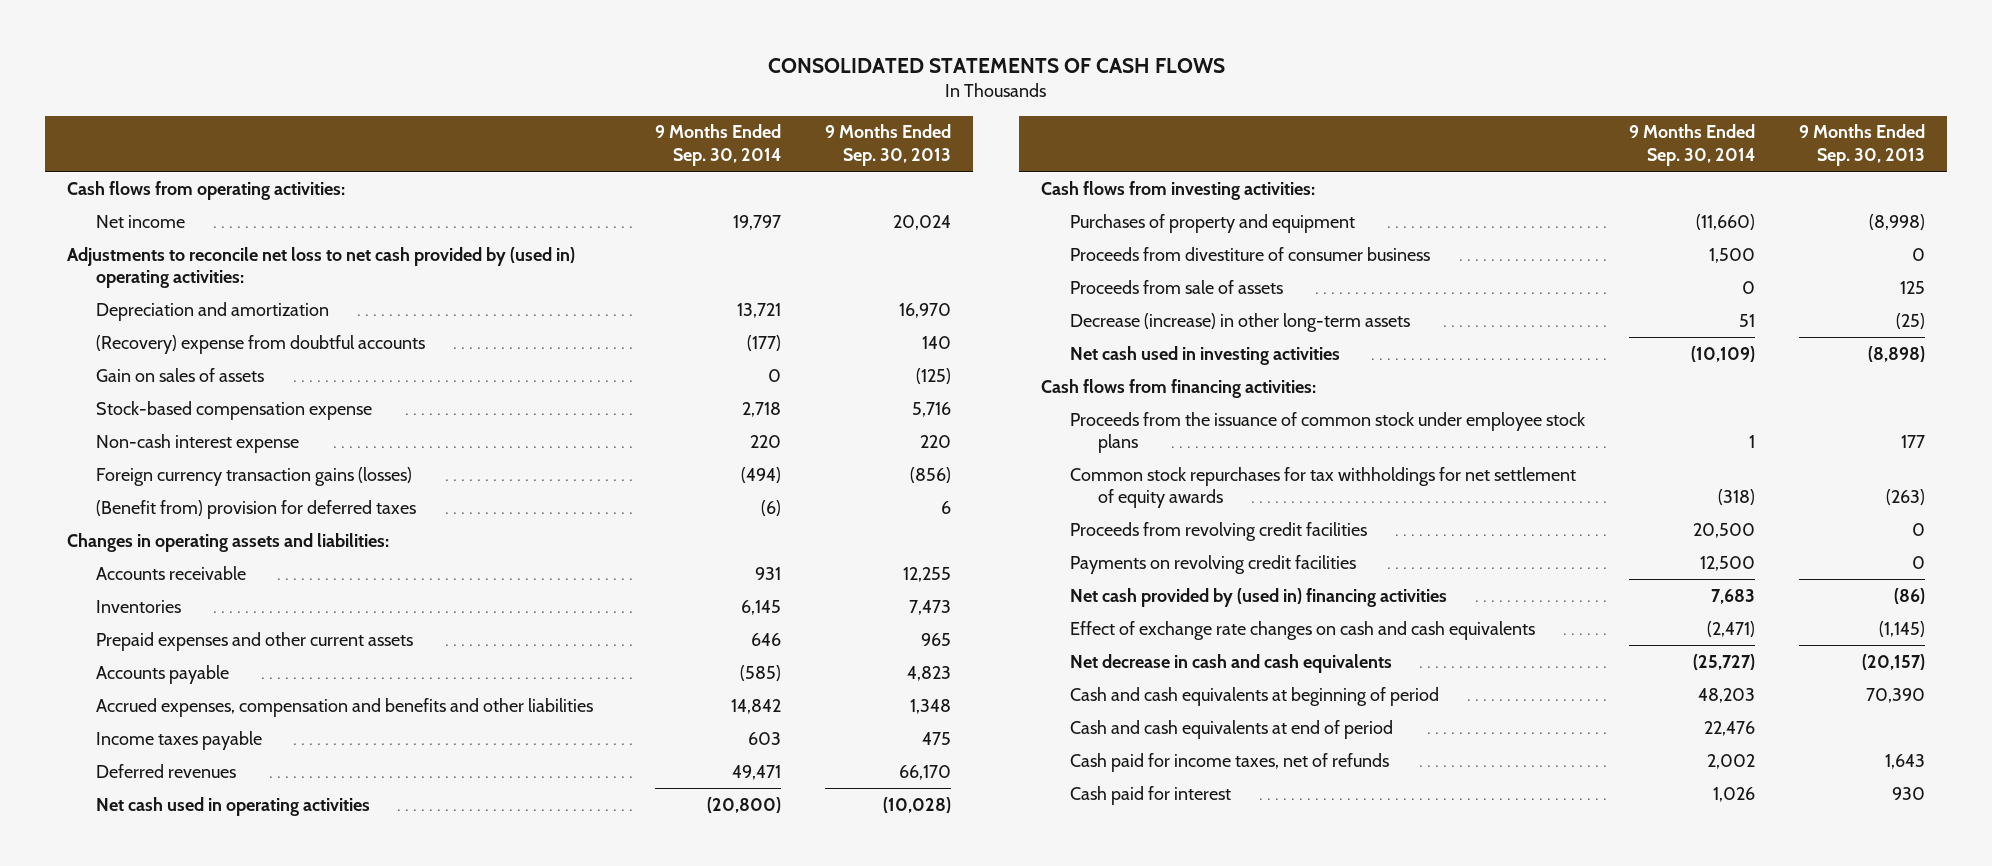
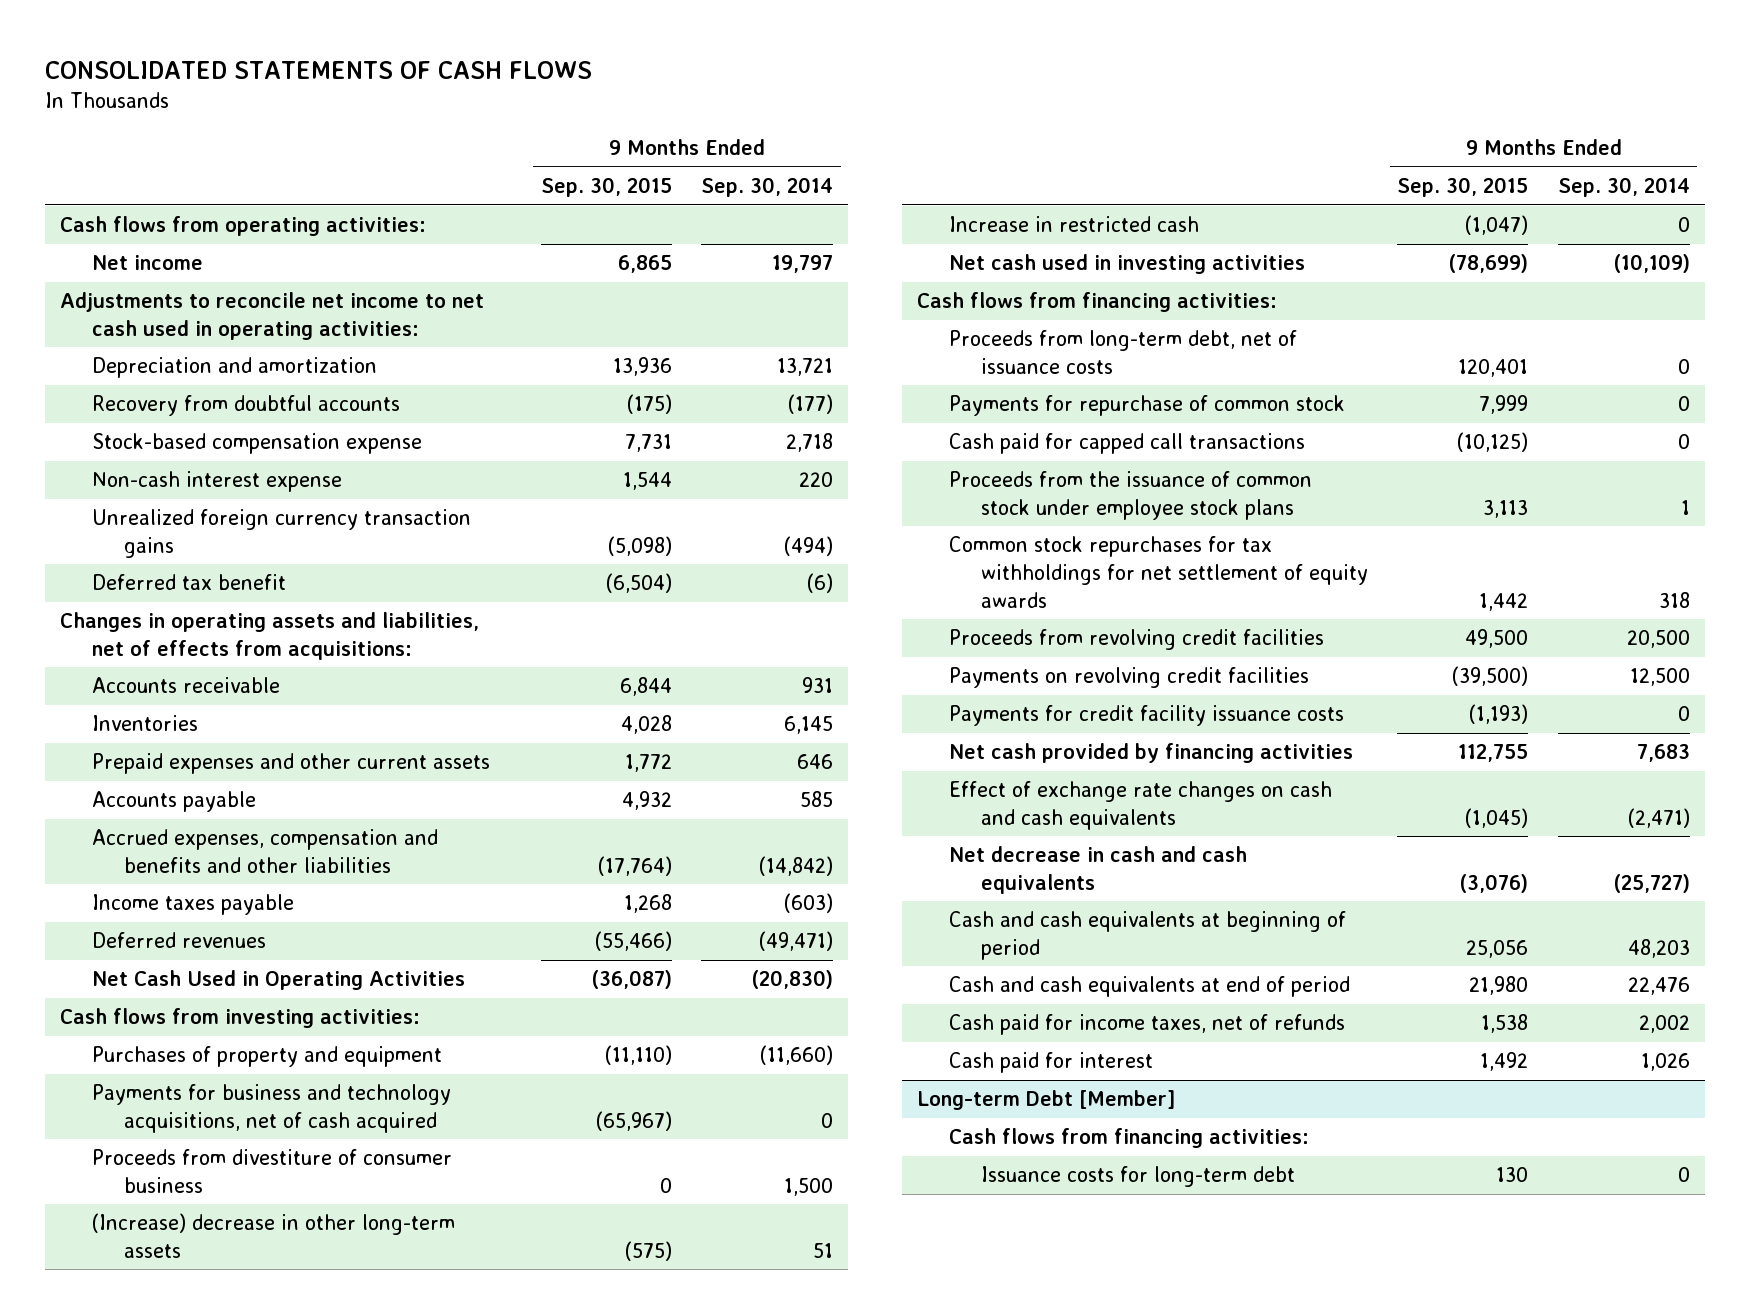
- | 9 Months Ended Sep. 30, 2014 | 9 Months Ended Sep. 30, 2013
+ | 9 Months Ended Sep. 30, 2015 | 9 Months Ended Sep. 30, 2014
- Adjustments to reconcile net loss to net cash provided by (used in) operating activities:
+ Adjustments to reconcile net income to net cash used in operating activities:
- (Recovery) expense from doubtful accounts | (177) | 140
- Gain on sales of assets | 0 | (125)
+ Recovery from doubtful accounts | (175) | (177)
- Foreign currency transaction gains (losses) | (494) | (856)
- (Benefit from) provision for deferred taxes | (6) | 6
- Changes in operating assets and liabilities:
+ Unrealized foreign currency transaction gains | (5,098) | (494)
+ Deferred tax benefit | (6,504) | (6)
+ Changes in operating assets and liabilities, net of effects from acquisitions:
- Accounts payable | (585) | 4,823
- Accrued expenses, compensation and benefits and other liabilities | 14,842 | 1,348
- Income taxes payable | 603 | 475
- Deferred revenues | 49,471 | 66,170
- Net cash used in operating activities | (20,800) | (10,028)
+ Accounts payable | 4,932 | 585
+ Accrued expenses, compensation and benefits and other liabilities | (17,764) | (14,842)
+ Income taxes payable | 1,268 | (603)
+ Deferred revenues | (55,466) | (49,471)
+ Net Cash Used in Operating Activities | (36,087) | (20,830)
+ Payments for business and technology acquisitions, net of cash acquired | (65,967) | 0
- Proceeds from sale of assets | 0 | 125
- Decrease (increase) in other long-term assets | 51 | (25)
+ (Increase) decrease in other long-term assets | (575) | 51
+ Increase in restricted cash | (1,047) | 0
+ Proceeds from long-term debt, net of issuance costs | 120,401 | 0
+ Payments for repurchase of common stock | 7,999 | 0
+ Cash paid for capped call transactions | (10,125) | 0
- Common stock repurchases for tax withholdings for net settlement of equity awards | (318) | (263)
+ Common stock repurchases for tax withholdings for net settlement of equity awards | 1,442 | 318
- Net cash provided by (used in) financing activities | 7,683 | (86)
+ Payments for credit facility issuance costs | (1,193) | 0
+ Net cash provided by financing activities | 112,755 | 7,683
+ Long-term Debt [Member]
+ Cash flows from financing activities:
+ Issuance costs for long-term debt | 130 | 0

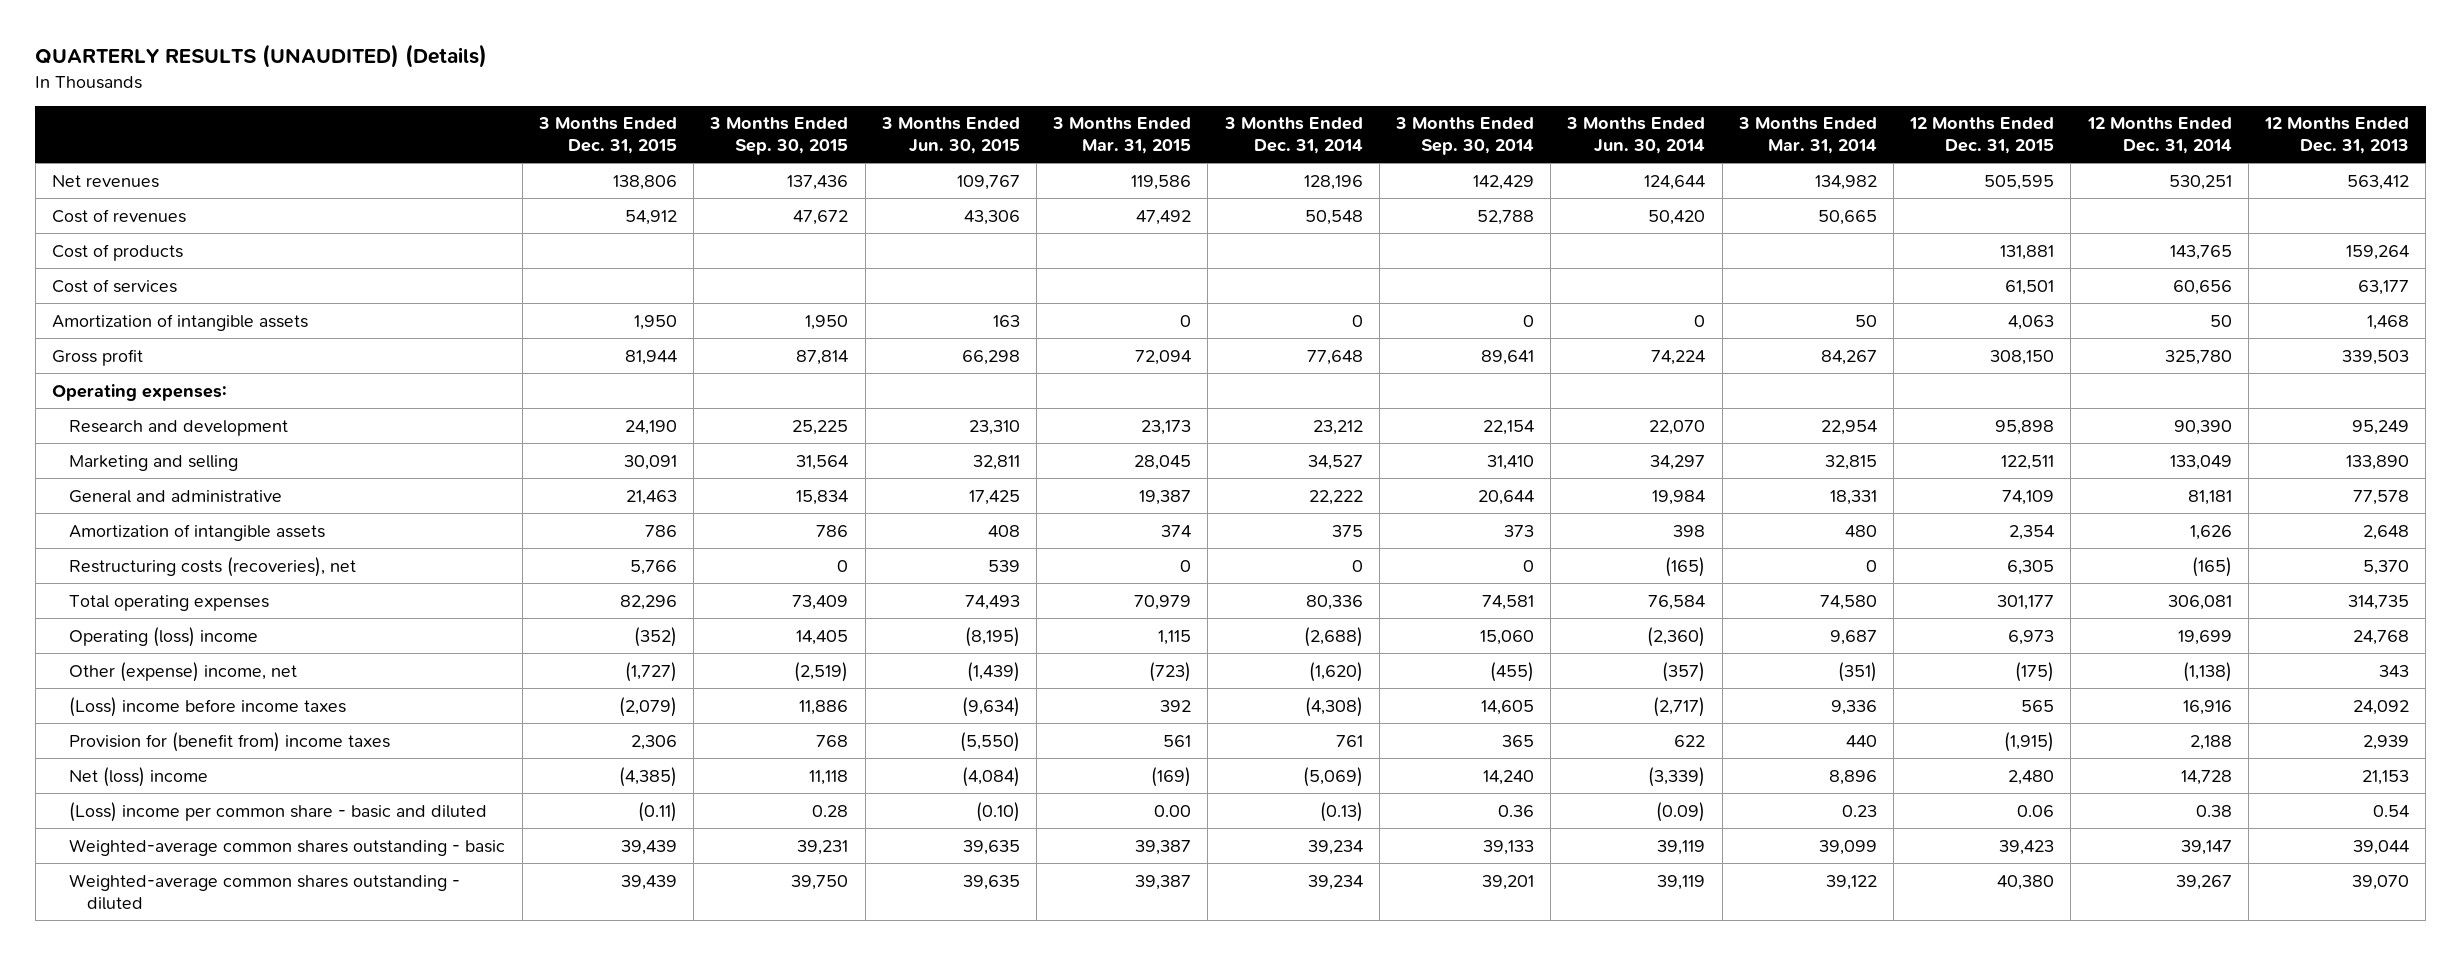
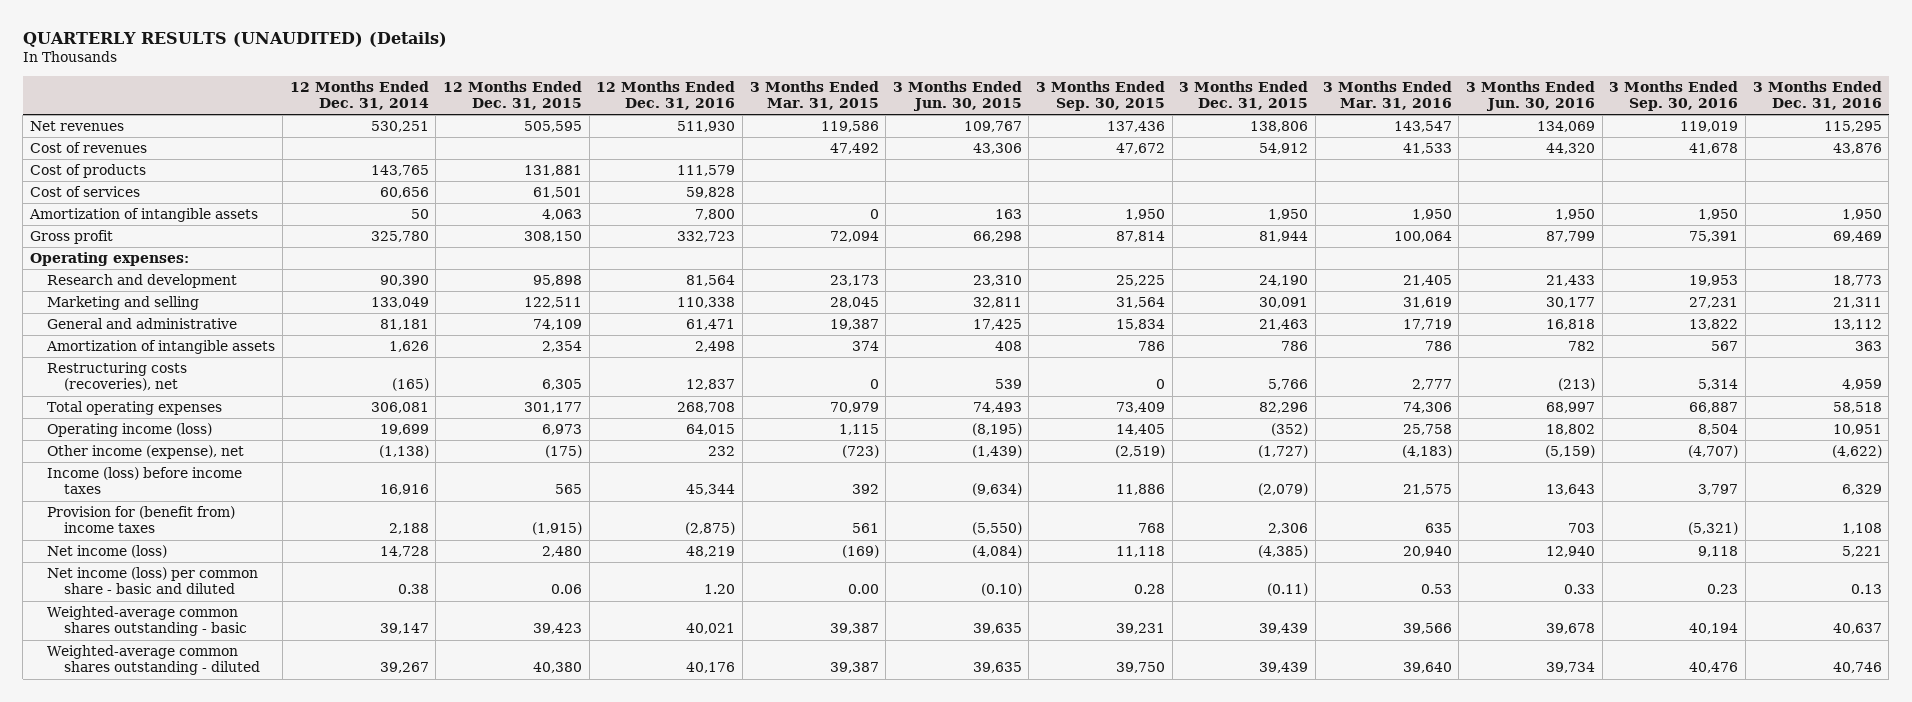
- | 3 Months Ended Dec. 31, 2015 | 3 Months Ended Sep. 30, 2015 | 3 Months Ended Jun. 30, 2015 | 3 Months Ended Mar. 31, 2015 | 3 Months Ended Dec. 31, 2014 | 3 Months Ended Sep. 30, 2014 | 3 Months Ended Jun. 30, 2014 | 3 Months Ended Mar. 31, 2014 | 12 Months Ended Dec. 31, 2015 | 12 Months Ended Dec. 31, 2014 | 12 Months Ended Dec. 31, 2013
+ | 12 Months Ended Dec. 31, 2014 | 12 Months Ended Dec. 31, 2015 | 12 Months Ended Dec. 31, 2016 | 3 Months Ended Mar. 31, 2015 | 3 Months Ended Jun. 30, 2015 | 3 Months Ended Sep. 30, 2015 | 3 Months Ended Dec. 31, 2015 | 3 Months Ended Mar. 31, 2016 | 3 Months Ended Jun. 30, 2016 | 3 Months Ended Sep. 30, 2016 | 3 Months Ended Dec. 31, 2016
- Operating (loss) income | (352) | 14,405 | (8,195) | 1,115 | (2,688) | 15,060 | (2,360) | 9,687 | 6,973 | 19,699 | 24,768
- Other (expense) income, net | (1,727) | (2,519) | (1,439) | (723) | (1,620) | (455) | (357) | (351) | (175) | (1,138) | 343
- (Loss) income before income taxes | (2,079) | 11,886 | (9,634) | 392 | (4,308) | 14,605 | (2,717) | 9,336 | 565 | 16,916 | 24,092
+ Operating income (loss) | 19,699 | 6,973 | 64,015 | 1,115 | (8,195) | 14,405 | (352) | 25,758 | 18,802 | 8,504 | 10,951
+ Other income (expense), net | (1,138) | (175) | 232 | (723) | (1,439) | (2,519) | (1,727) | (4,183) | (5,159) | (4,707) | (4,622)
+ Income (loss) before income taxes | 16,916 | 565 | 45,344 | 392 | (9,634) | 11,886 | (2,079) | 21,575 | 13,643 | 3,797 | 6,329
- Net (loss) income | (4,385) | 11,118 | (4,084) | (169) | (5,069) | 14,240 | (3,339) | 8,896 | 2,480 | 14,728 | 21,153
- (Loss) income per common share - basic and diluted | (0.11) | 0.28 | (0.10) | 0.00 | (0.13) | 0.36 | (0.09) | 0.23 | 0.06 | 0.38 | 0.54
+ Net income (loss) | 14,728 | 2,480 | 48,219 | (169) | (4,084) | 11,118 | (4,385) | 20,940 | 12,940 | 9,118 | 5,221
+ Net income (loss) per common share - basic and diluted | 0.38 | 0.06 | 1.20 | 0.00 | (0.10) | 0.28 | (0.11) | 0.53 | 0.33 | 0.23 | 0.13

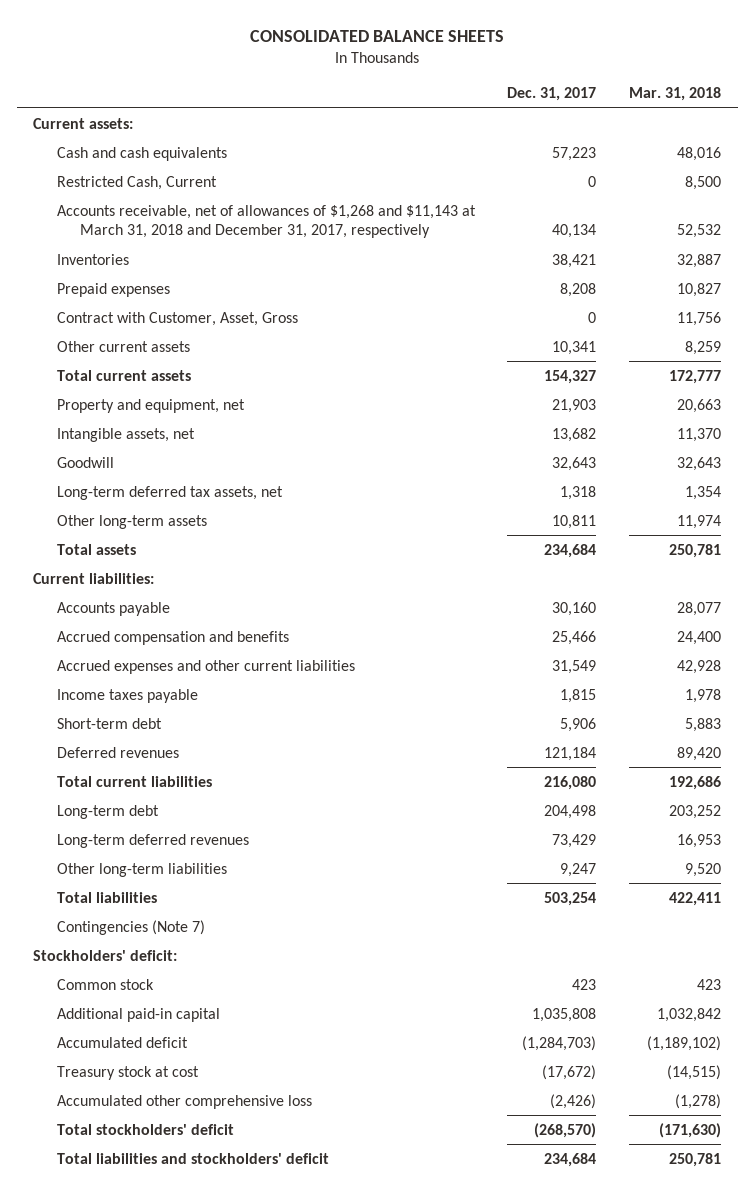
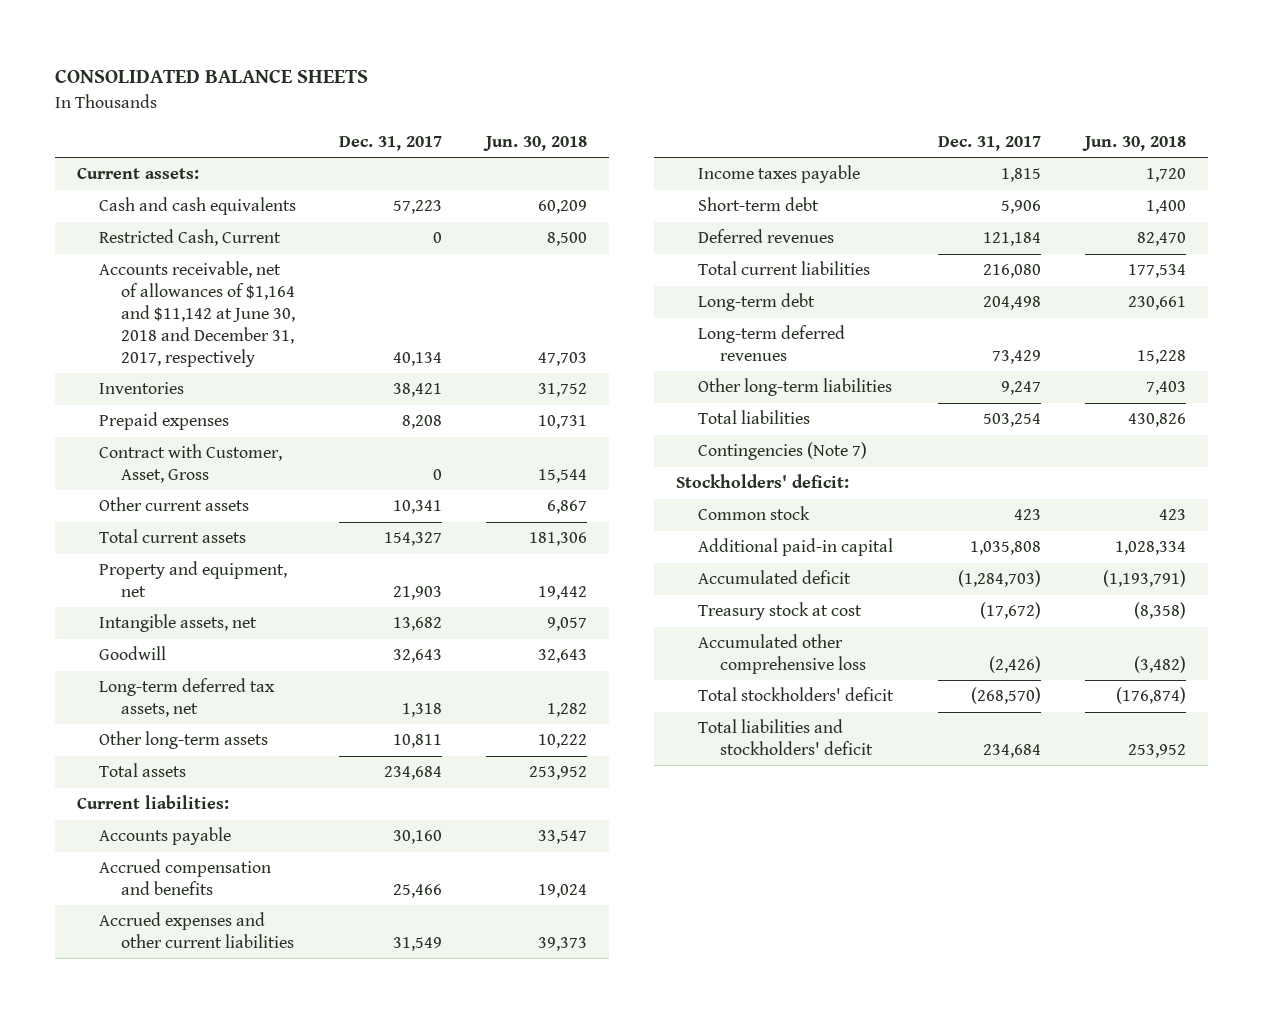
- | Dec. 31, 2017 | Mar. 31, 2018
+ | Dec. 31, 2017 | Jun. 30, 2018
- Accounts receivable, net of allowances of $1,268 and $11,143 at March 31, 2018 and December 31, 2017, respectively | 40,134 | 52,532
+ Accounts receivable, net of allowances of $1,164 and $11,142 at June 30, 2018 and December 31, 2017, respectively | 40,134 | 47,703

